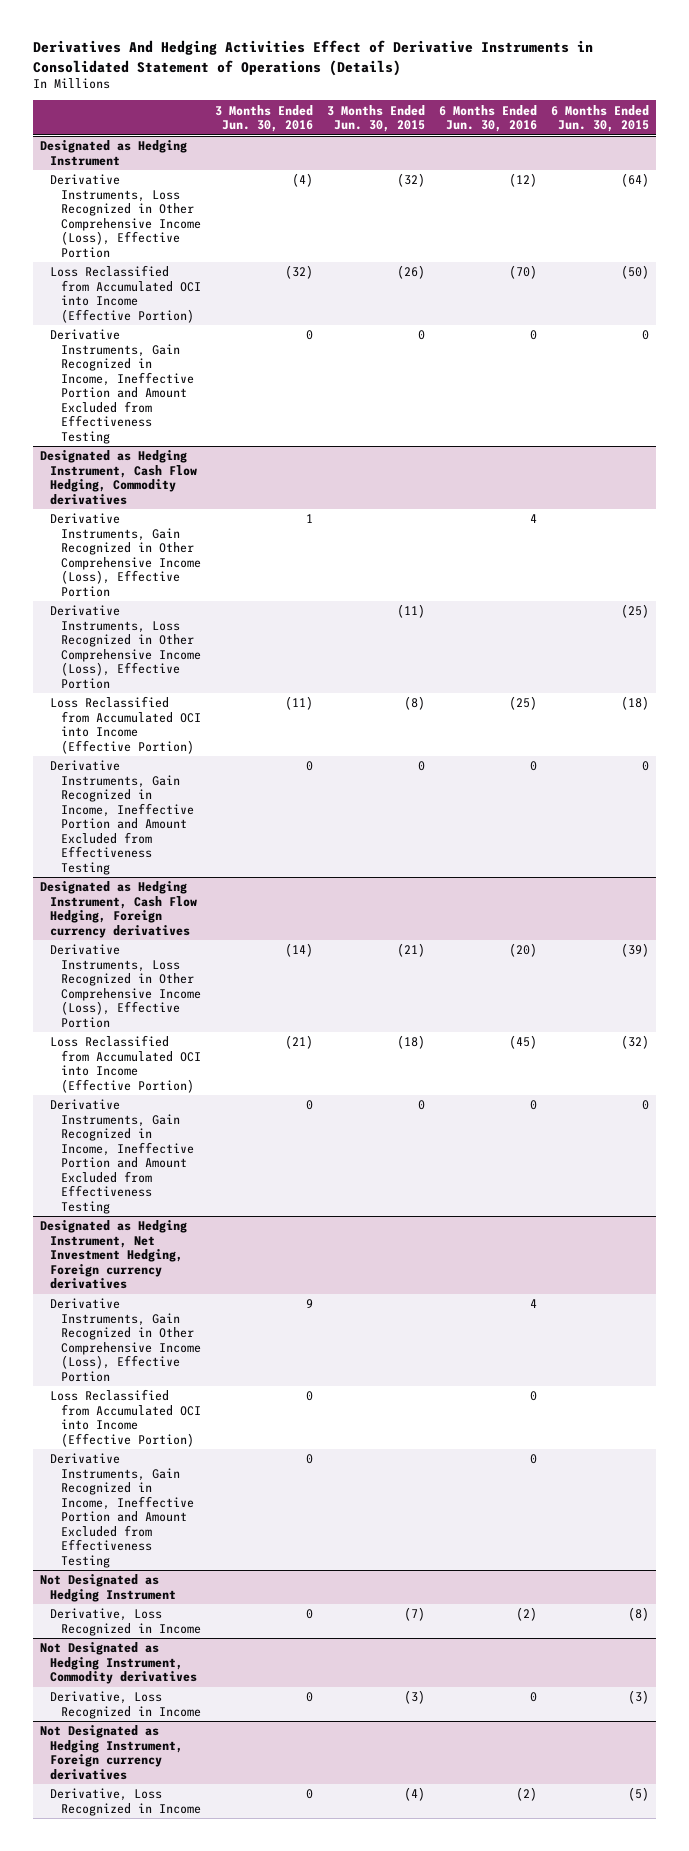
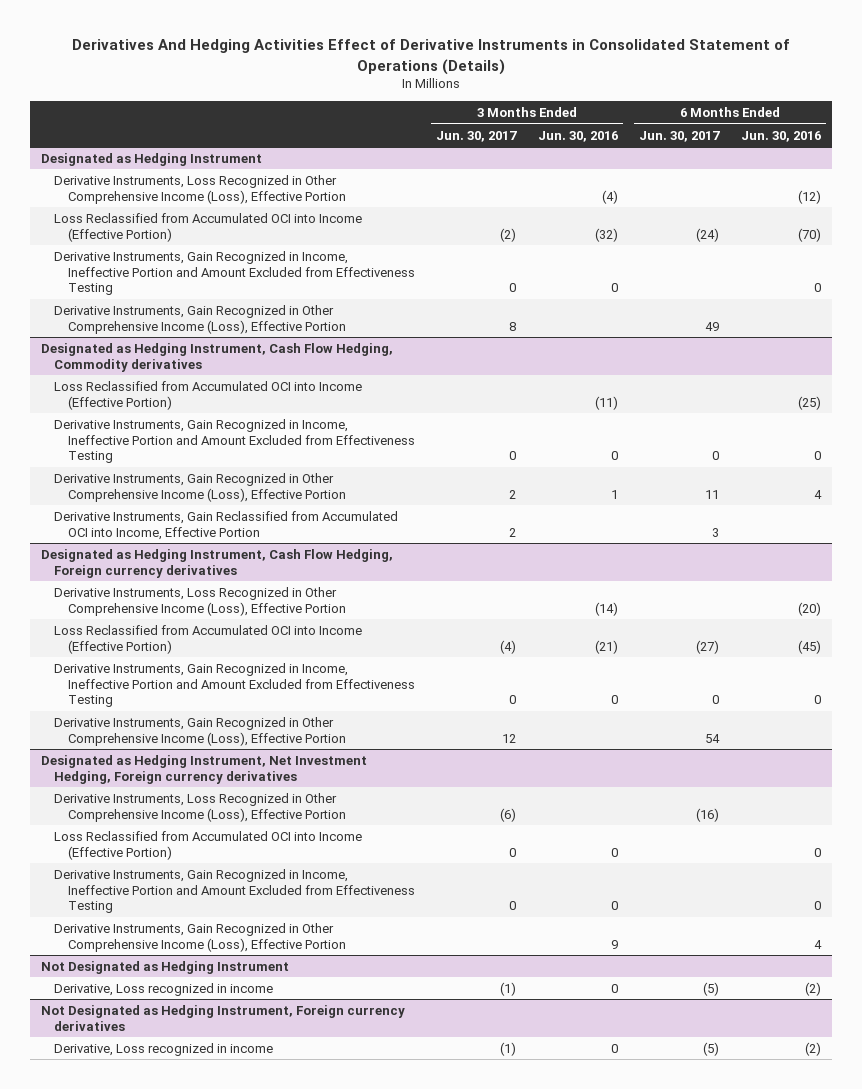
- | 3 Months Ended Jun. 30, 2016 | 3 Months Ended Jun. 30, 2015 | 6 Months Ended Jun. 30, 2016 | 6 Months Ended Jun. 30, 2015
+ | 3 Months Ended Jun. 30, 2017 | 3 Months Ended Jun. 30, 2016 | 6 Months Ended Jun. 30, 2017 | 6 Months Ended Jun. 30, 2016
@ Designated as Hedging Instrument
+ Derivative Instruments, Gain Recognized in Other Comprehensive Income (Loss), Effective Portion | 8 | | 49 |
@ Designated as Hedging Instrument, Cash Flow Hedging, Commodity derivatives
- Derivative Instruments, Loss Recognized in Other Comprehensive Income (Loss), Effective Portion | | (11) | | (25)
moved down: Derivative Instruments, Gain Recognized in Other Comprehensive Income (Loss), Effective Portion | 2 | 1 | 11 | 4
+ Derivative Instruments, Gain Reclassified from Accumulated OCI into Income, Effective Portion | 2 | | 3 |
@ Designated as Hedging Instrument, Cash Flow Hedging, Foreign currency derivatives
+ Derivative Instruments, Gain Recognized in Other Comprehensive Income (Loss), Effective Portion | 12 | | 54 |
@ Designated as Hedging Instrument, Net Investment Hedging, Foreign currency derivatives
+ Derivative Instruments, Loss Recognized in Other Comprehensive Income (Loss), Effective Portion | (6) | | (16) |
moved down: Derivative Instruments, Gain Recognized in Other Comprehensive Income (Loss), Effective Portion | | 9 | | 4
@ Not Designated as Hedging Instrument
- Derivative, Loss Recognized in Income | 0 | (7) | (2) | (8)
- Not Designated as Hedging Instrument, Commodity derivatives
- Derivative, Loss Recognized in Income | 0 | (3) | 0 | (3)
@ Not Designated as Hedging Instrument
+ Derivative, Loss recognized in income | (1) | 0 | (5) | (2)
@ Not Designated as Hedging Instrument, Foreign currency derivatives
- Derivative, Loss Recognized in Income | 0 | (4) | (2) | (5)
+ Derivative, Loss recognized in income | (1) | 0 | (5) | (2)

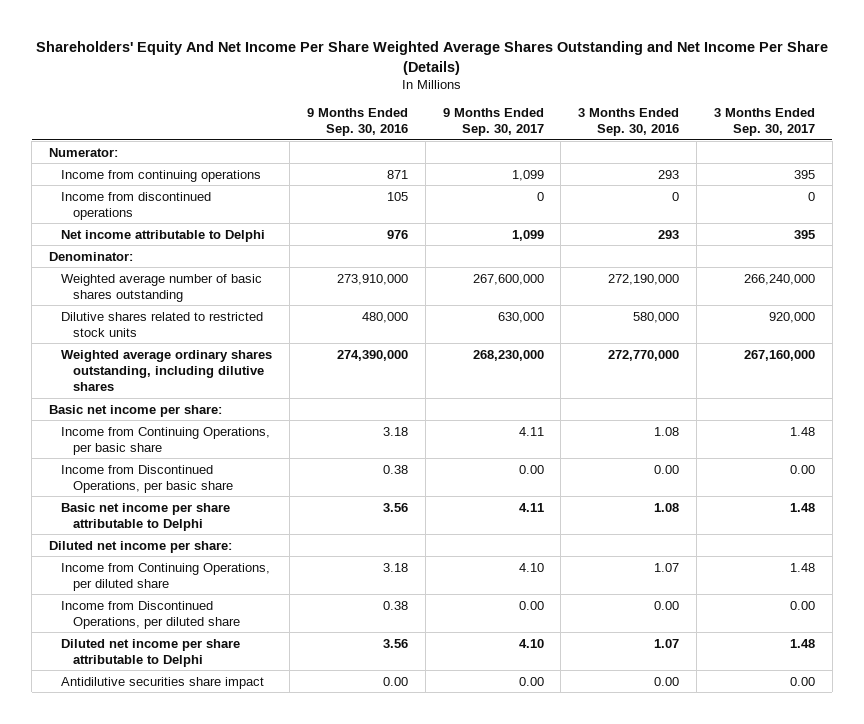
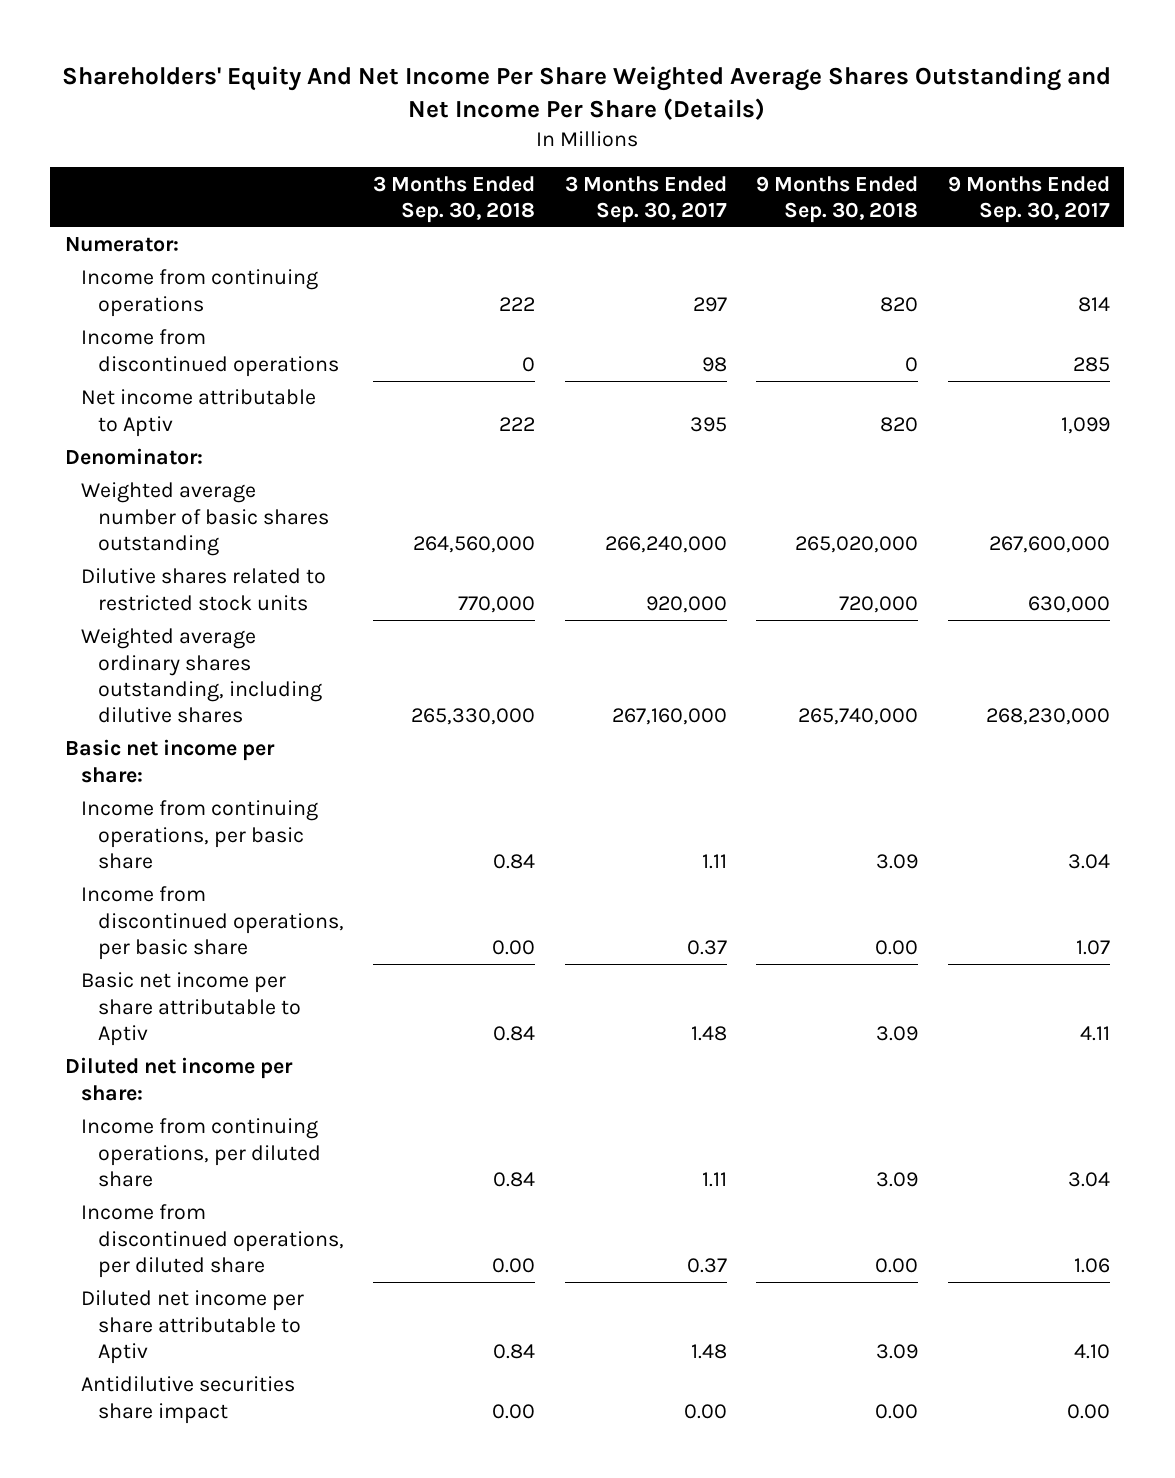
- | 9 Months Ended Sep. 30, 2016 | 9 Months Ended Sep. 30, 2017 | 3 Months Ended Sep. 30, 2016 | 3 Months Ended Sep. 30, 2017
+ | 3 Months Ended Sep. 30, 2018 | 3 Months Ended Sep. 30, 2017 | 9 Months Ended Sep. 30, 2018 | 9 Months Ended Sep. 30, 2017
- Income from continuing operations | 871 | 1,099 | 293 | 395
- Income from discontinued operations | 105 | 0 | 0 | 0
- Net income attributable to Delphi | 976 | 1,099 | 293 | 395
+ Income from continuing operations | 222 | 297 | 820 | 814
+ Income from discontinued operations | 0 | 98 | 0 | 285
+ Net income attributable to Aptiv | 222 | 395 | 820 | 1,099
- Income from Continuing Operations, per basic share | 3.18 | 4.11 | 1.08 | 1.48
- Income from Discontinued Operations, per basic share | 0.38 | 0.00 | 0.00 | 0.00
- Basic net income per share attributable to Delphi | 3.56 | 4.11 | 1.08 | 1.48
+ Income from continuing operations, per basic share | 0.84 | 1.11 | 3.09 | 3.04
+ Income from discontinued operations, per basic share | 0.00 | 0.37 | 0.00 | 1.07
+ Basic net income per share attributable to Aptiv | 0.84 | 1.48 | 3.09 | 4.11
- Income from Continuing Operations, per diluted share | 3.18 | 4.10 | 1.07 | 1.48
- Income from Discontinued Operations, per diluted share | 0.38 | 0.00 | 0.00 | 0.00
- Diluted net income per share attributable to Delphi | 3.56 | 4.10 | 1.07 | 1.48
+ Income from continuing operations, per diluted share | 0.84 | 1.11 | 3.09 | 3.04
+ Income from discontinued operations, per diluted share | 0.00 | 0.37 | 0.00 | 1.06
+ Diluted net income per share attributable to Aptiv | 0.84 | 1.48 | 3.09 | 4.10

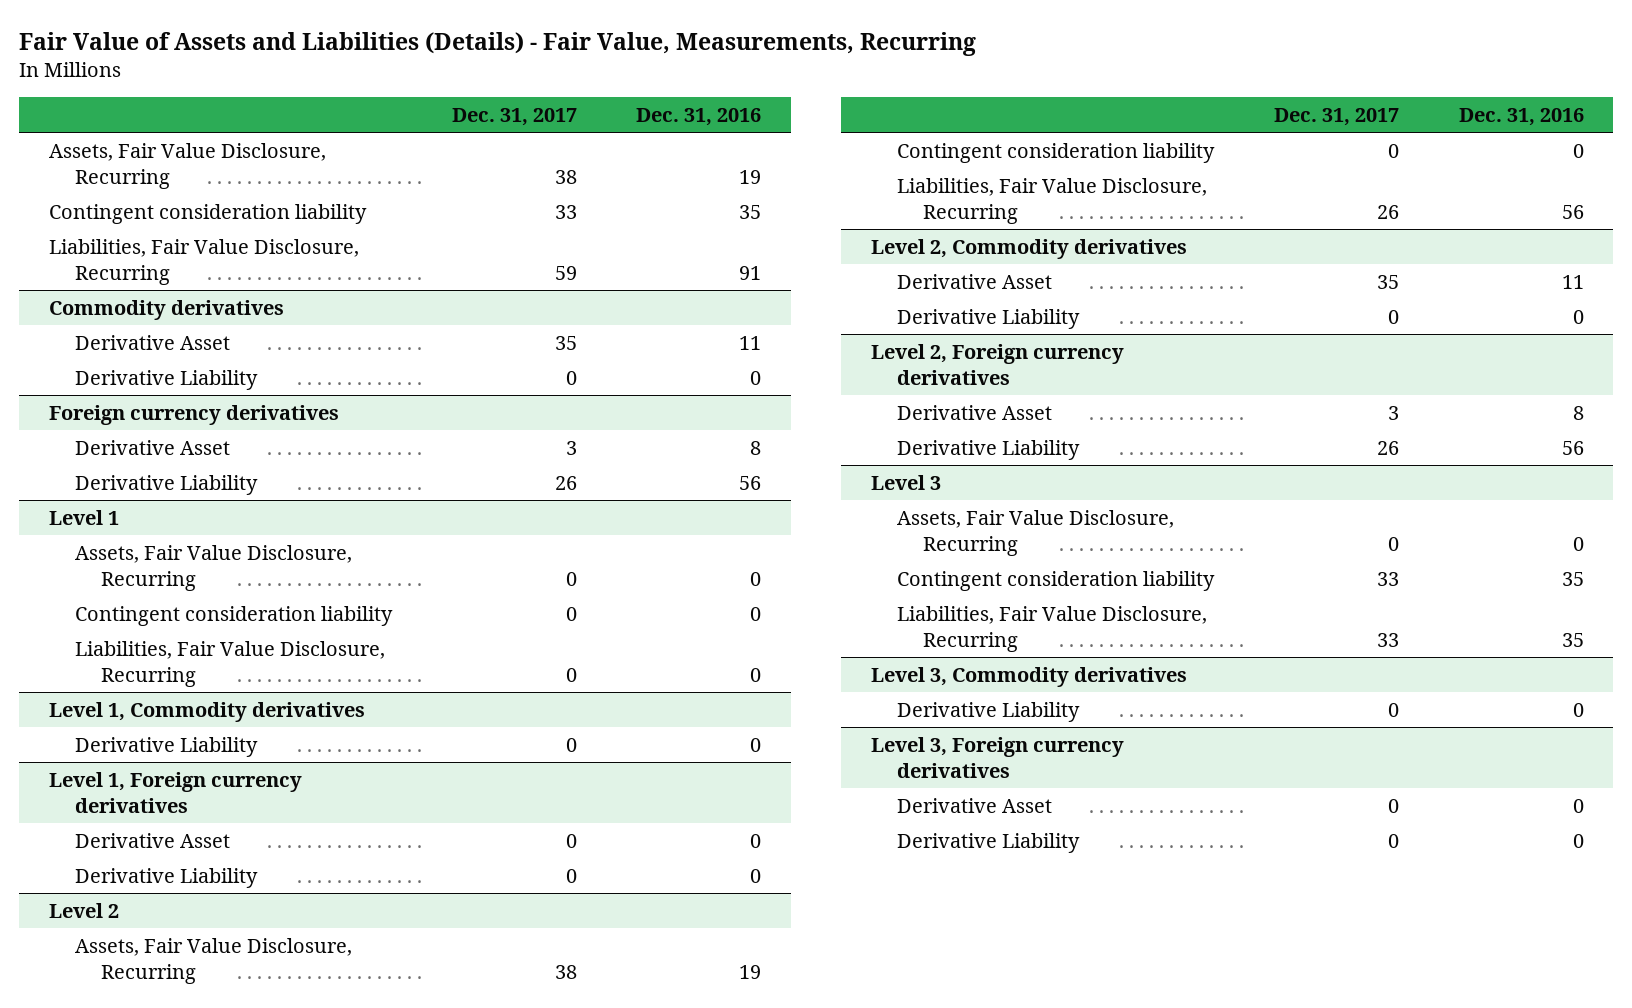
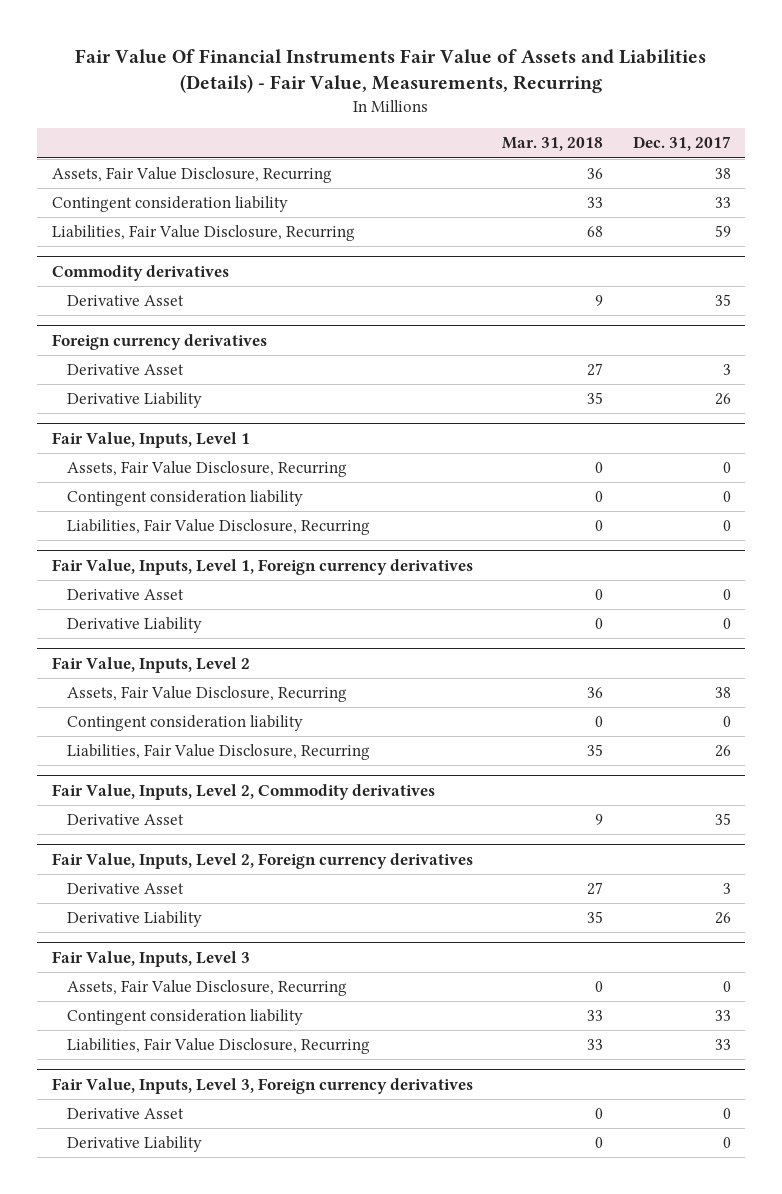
- Fair Value of Assets and Liabilities (Details) - Fair Value, Measurements, Recurring
+ Fair Value Of Financial Instruments Fair Value of Assets and Liabilities (Details) - Fair Value, Measurements, Recurring
- | Dec. 31, 2017 | Dec. 31, 2016
+ | Mar. 31, 2018 | Dec. 31, 2017
@ Commodity derivatives
- Derivative Liability | 0 | 0
- Level 1
+ Fair Value, Inputs, Level 1
- Level 1, Commodity derivatives
- Derivative Liability | 0 | 0
- Level 1, Foreign currency derivatives
+ Fair Value, Inputs, Level 1, Foreign currency derivatives
- Level 2
+ Fair Value, Inputs, Level 2
- Level 2, Commodity derivatives
+ Fair Value, Inputs, Level 2, Commodity derivatives
- Derivative Liability | 0 | 0
- Level 2, Foreign currency derivatives
+ Fair Value, Inputs, Level 2, Foreign currency derivatives
- Level 3
+ Fair Value, Inputs, Level 3
- Level 3, Commodity derivatives
- Derivative Liability | 0 | 0
- Level 3, Foreign currency derivatives
+ Fair Value, Inputs, Level 3, Foreign currency derivatives

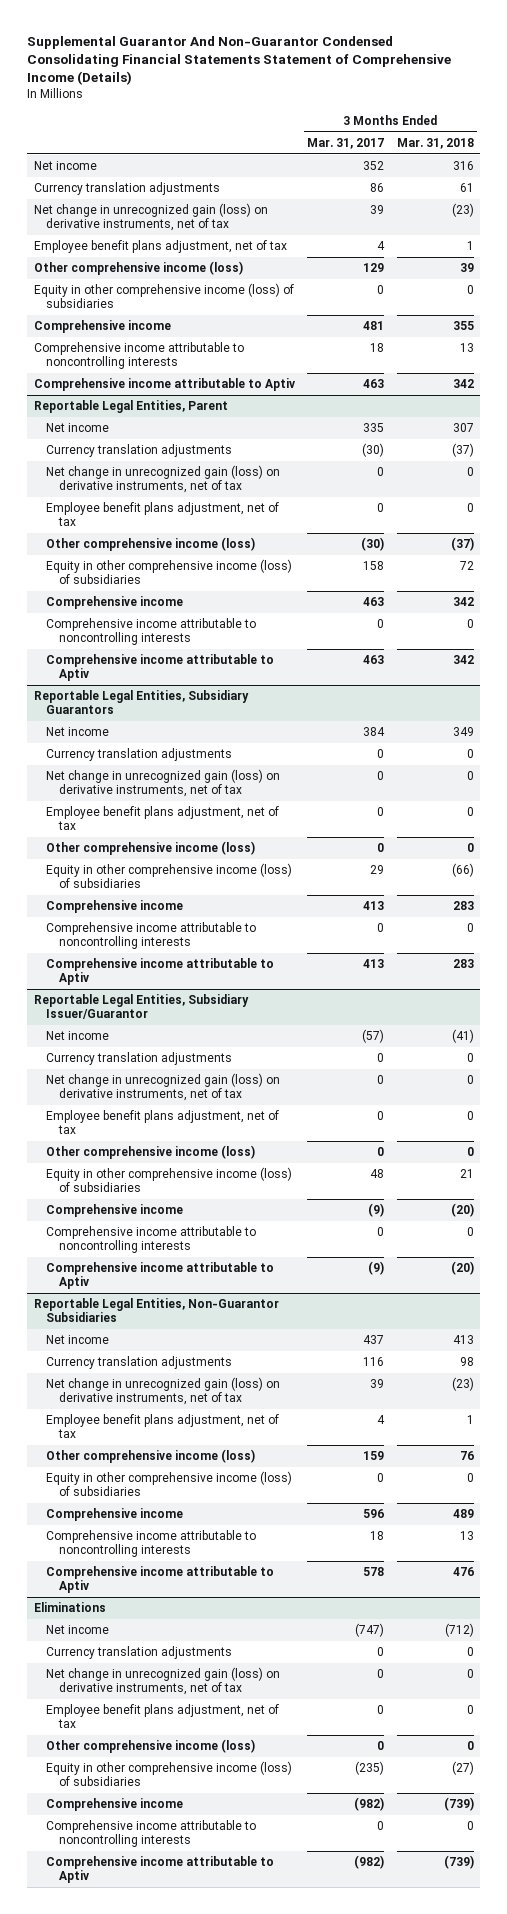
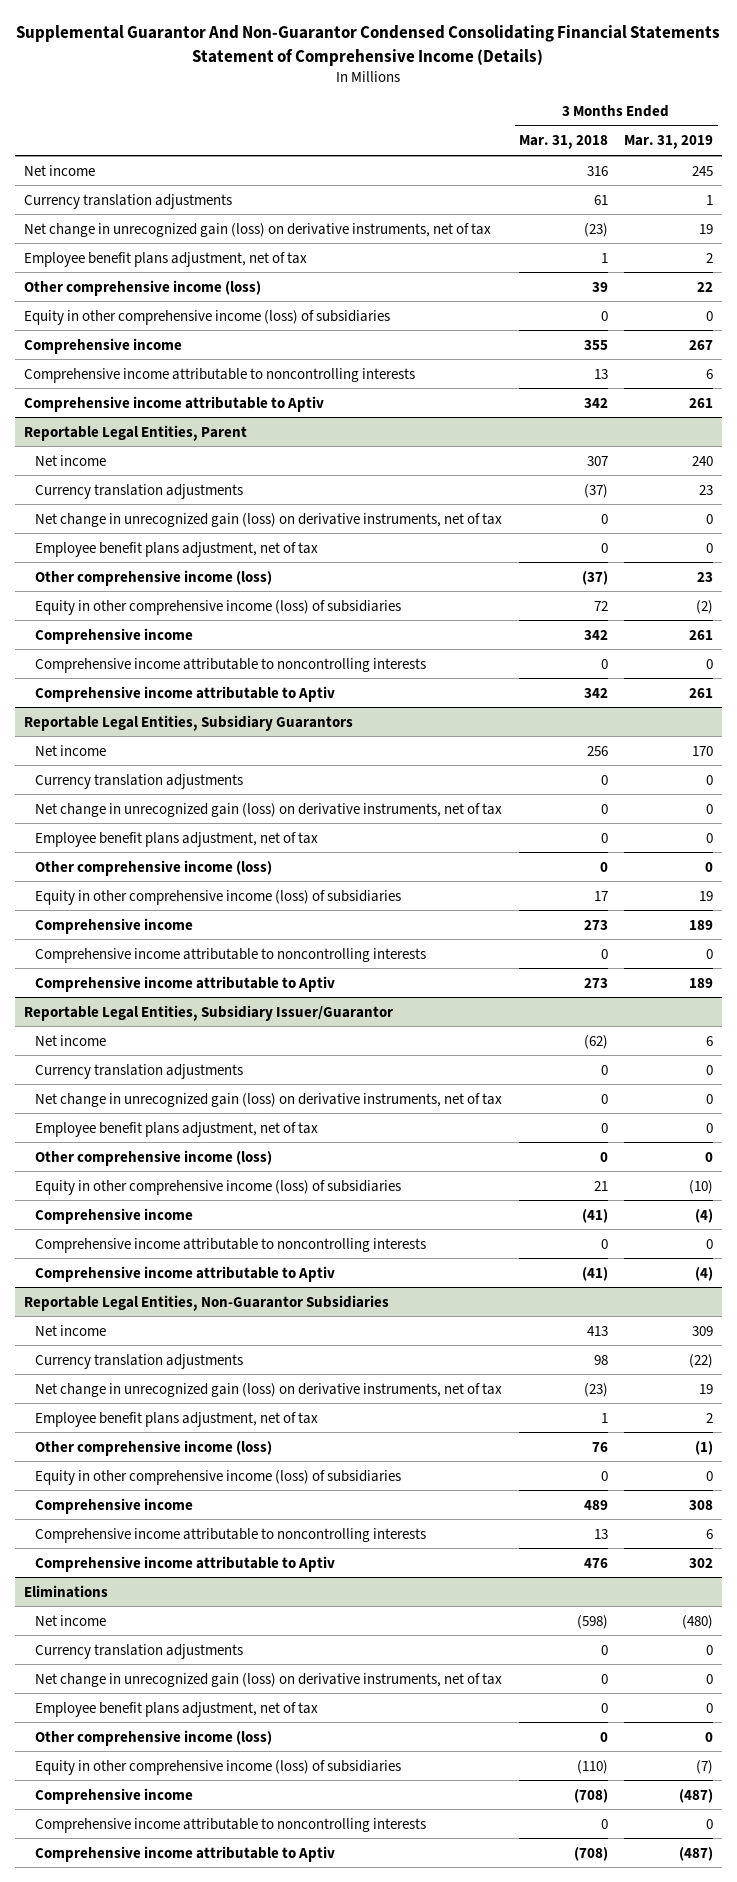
- | 3 Months Ended Mar. 31, 2017 | 3 Months Ended Mar. 31, 2018
+ | 3 Months Ended Mar. 31, 2018 | 3 Months Ended Mar. 31, 2019
@ Reportable Legal Entities, Subsidiary Guarantors
- Net income | 384 | 349
+ Net income | 256 | 170
- Equity in other comprehensive income (loss) of subsidiaries | 29 | (66)
- Comprehensive income | 413 | 283
+ Equity in other comprehensive income (loss) of subsidiaries | 17 | 19
+ Comprehensive income | 273 | 189
- Comprehensive income attributable to Aptiv | 413 | 283
+ Comprehensive income attributable to Aptiv | 273 | 189
@ Reportable Legal Entities, Subsidiary Issuer/Guarantor
- Net income | (57) | (41)
+ Net income | (62) | 6
- Comprehensive income | (9) | (20)
+ Comprehensive income | (41) | (4)
- Comprehensive income attributable to Aptiv | (9) | (20)
+ Comprehensive income attributable to Aptiv | (41) | (4)
@ Eliminations
- Net income | (747) | (712)
+ Net income | (598) | (480)
- Equity in other comprehensive income (loss) of subsidiaries | (235) | (27)
- Comprehensive income | (982) | (739)
+ Equity in other comprehensive income (loss) of subsidiaries | (110) | (7)
+ Comprehensive income | (708) | (487)
- Comprehensive income attributable to Aptiv | (982) | (739)
+ Comprehensive income attributable to Aptiv | (708) | (487)

